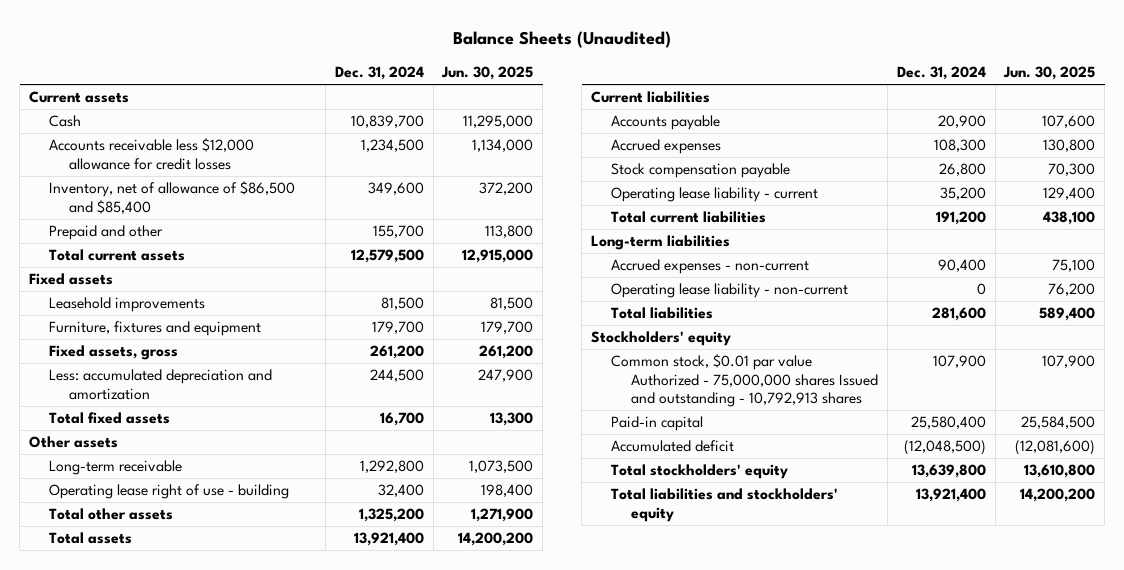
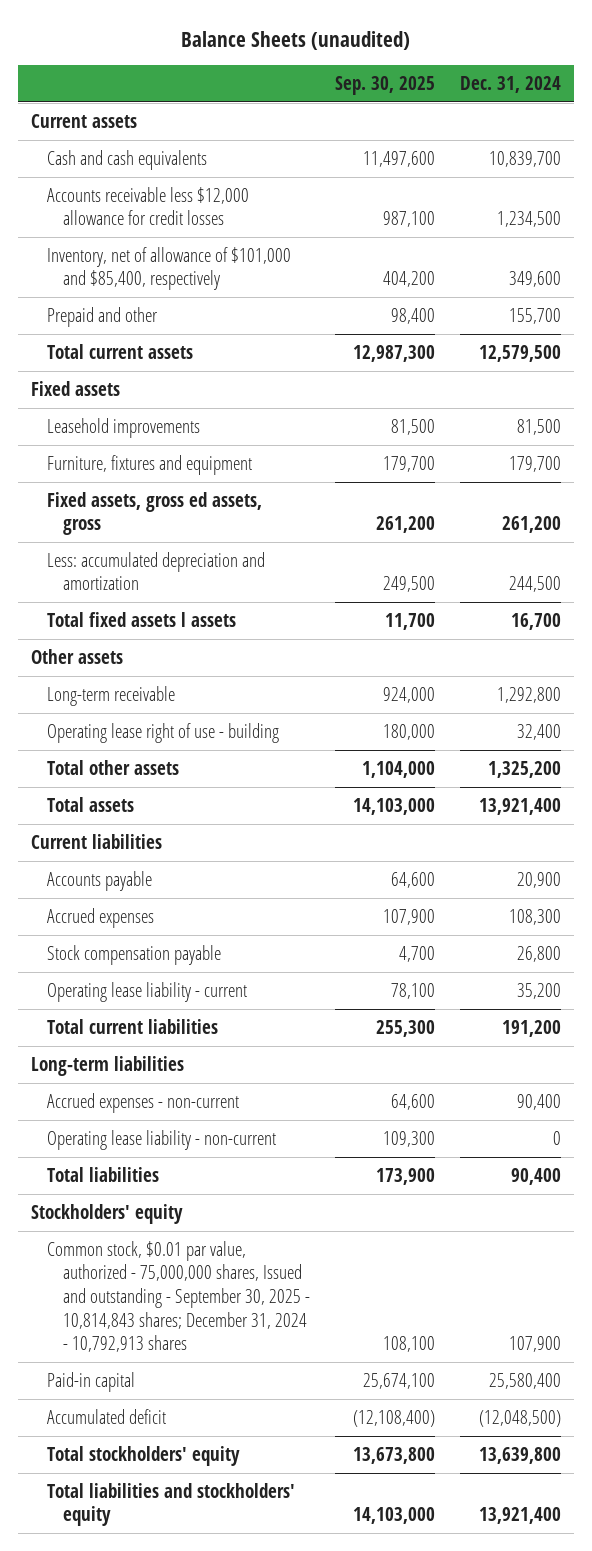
- Balance Sheets (Unaudited)
+ Balance Sheets (unaudited)
- | Dec. 31, 2024 | Jun. 30, 2025
+ | Sep. 30, 2025 | Dec. 31, 2024
- Cash | 10,839,700 | 11,295,000
+ Cash and cash equivalents | 11,497,600 | 10,839,700
- Inventory, net of allowance of $86,500 and $85,400 | 349,600 | 372,200
+ Inventory, net of allowance of $101,000 and $85,400, respectively | 404,200 | 349,600
- Fixed assets, gross | 261,200 | 261,200
+ Fixed assets, gross ed assets, gross | 261,200 | 261,200
- Total fixed assets | 16,700 | 13,300
+ Total fixed assets l assets | 11,700 | 16,700
- Total liabilities | 281,600 | 589,400
+ Total liabilities | 173,900 | 90,400
- Common stock, $0.01 par value Authorized - 75,000,000 shares Issued and outstanding - 10,792,913 shares | 107,900 | 107,900
+ Common stock, $0.01 par value, authorized - 75,000,000 shares, Issued and outstanding - September 30, 2025 - 10,814,843 shares; December 31, 2024 - 10,792,913 shares | 108,100 | 107,900

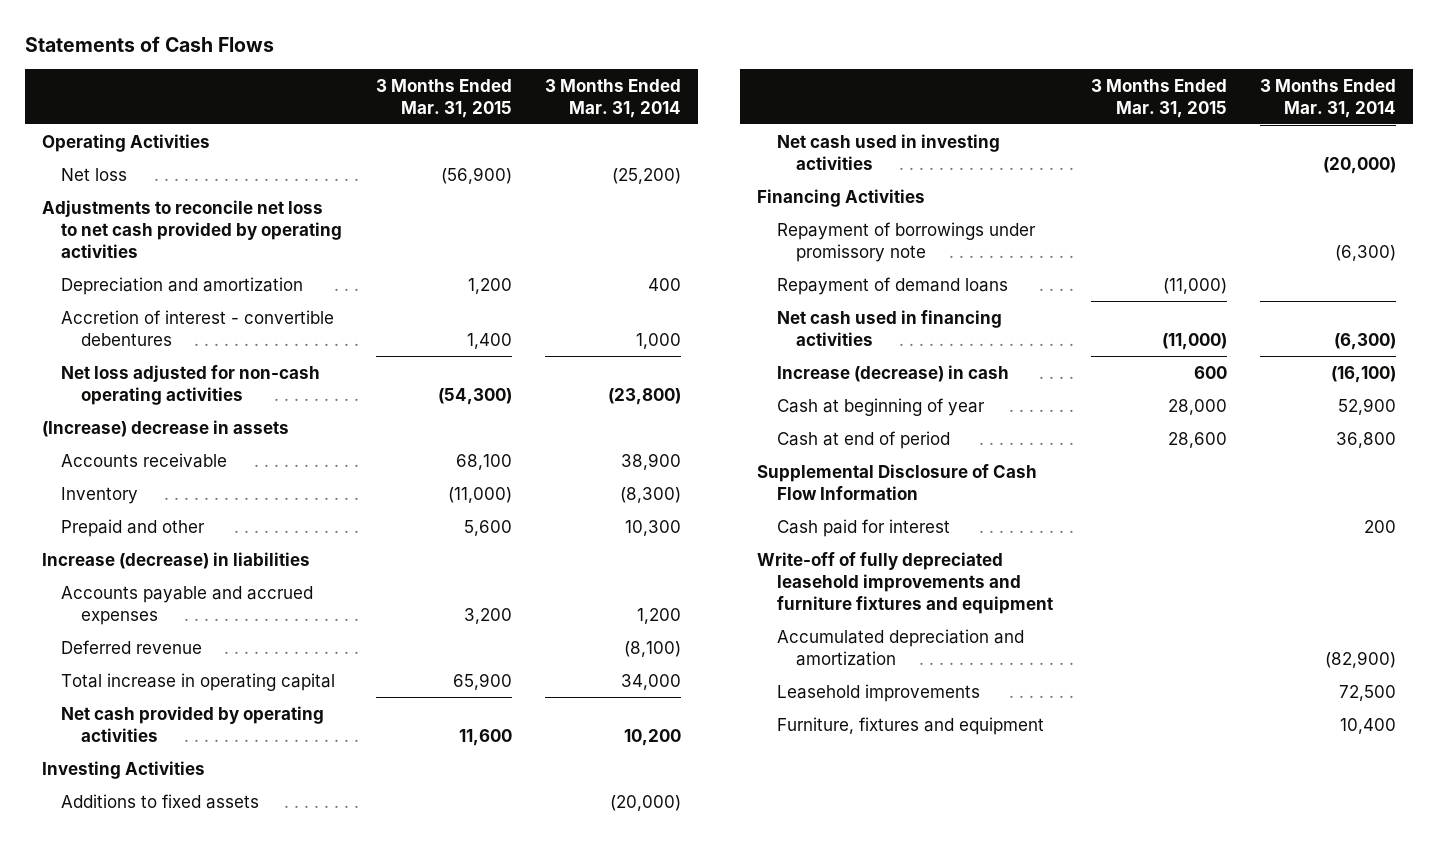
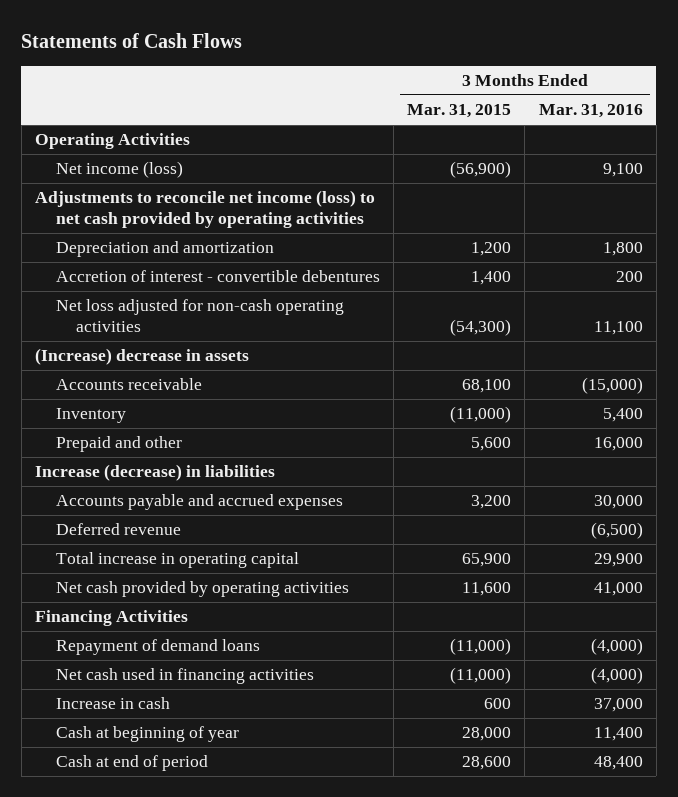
- | 3 Months Ended Mar. 31, 2015 | 3 Months Ended Mar. 31, 2014
+ | 3 Months Ended Mar. 31, 2015 | 3 Months Ended Mar. 31, 2016
- Net loss | (56,900) | (25,200)
- Adjustments to reconcile net loss to net cash provided by operating activities
+ Net income (loss) | (56,900) | 9,100
+ Adjustments to reconcile net income (loss) to net cash provided by operating activities
- Investing Activities
- Additions to fixed assets | | (20,000)
- Net cash used in investing activities | | (20,000)
- Repayment of borrowings under promissory note | | (6,300)
- Increase (decrease) in cash | 600 | (16,100)
+ Increase in cash | 600 | 37,000
- Supplemental Disclosure of Cash Flow Information
- Cash paid for interest | | 200
- Write-off of fully depreciated leasehold improvements and furniture fixtures and equipment
- Accumulated depreciation and amortization | | (82,900)
- Leasehold improvements | | 72,500
- Furniture, fixtures and equipment | | 10,400

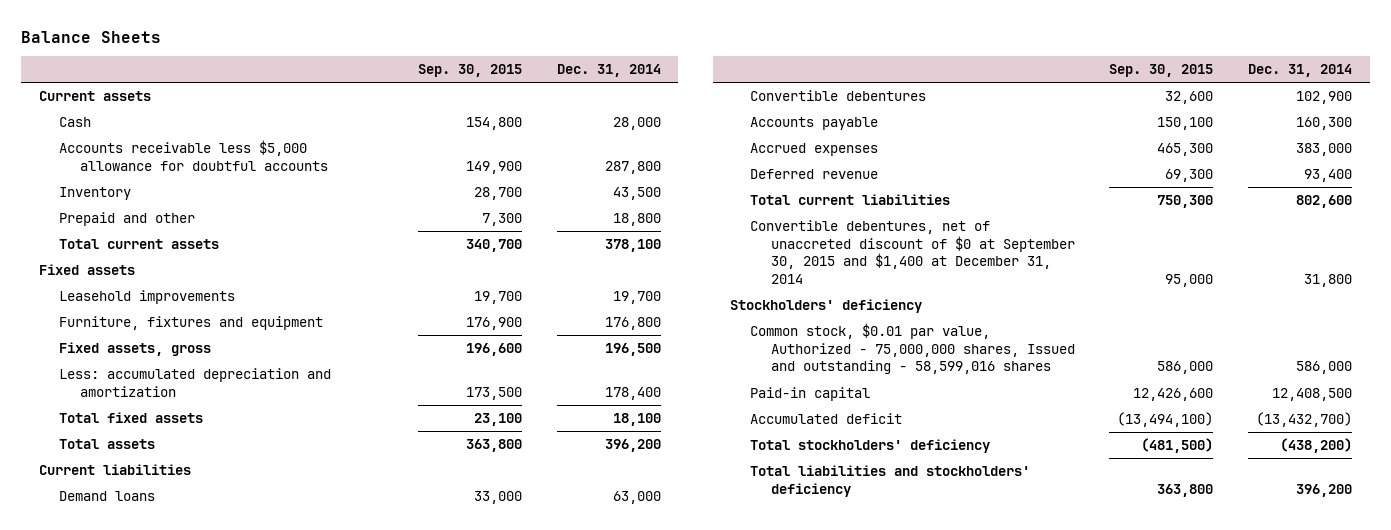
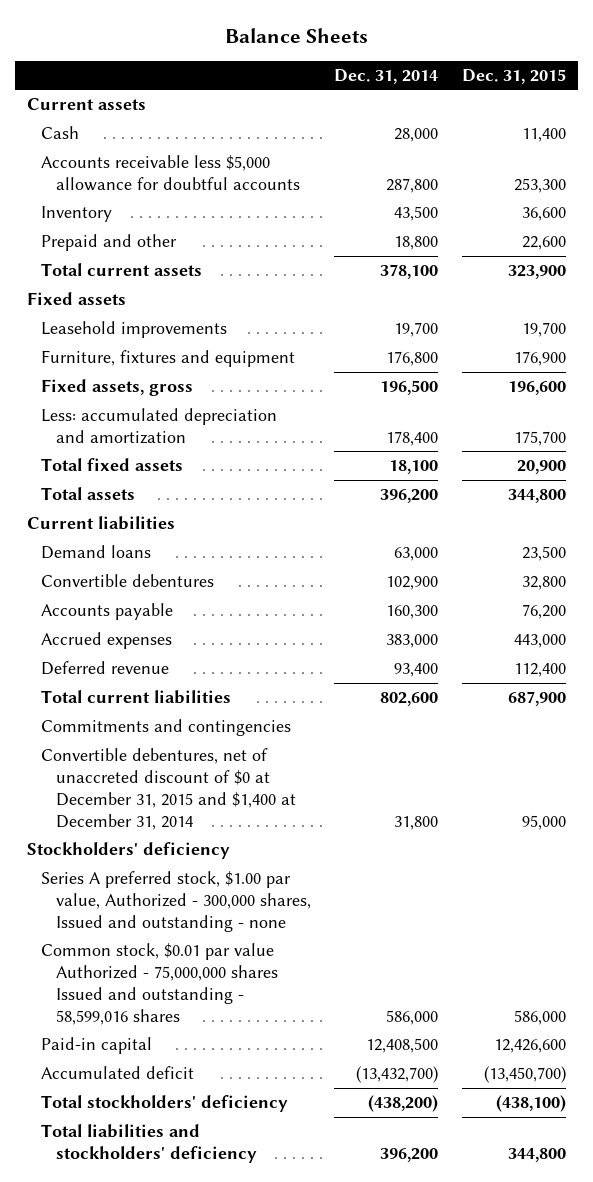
- | Sep. 30, 2015 | Dec. 31, 2014
+ | Dec. 31, 2014 | Dec. 31, 2015
- Convertible debentures, net of unaccreted discount of $0 at September 30, 2015 and $1,400 at December 31, 2014 | 95,000 | 31,800
+ Commitments and contingencies
+ Convertible debentures, net of unaccreted discount of $0 at December 31, 2015 and $1,400 at December 31, 2014 | 31,800 | 95,000
- Common stock, $0.01 par value, Authorized - 75,000,000 shares, Issued and outstanding - 58,599,016 shares | 586,000 | 586,000
+ Series A preferred stock, $1.00 par value, Authorized - 300,000 shares, Issued and outstanding - none
+ Common stock, $0.01 par value Authorized - 75,000,000 shares Issued and outstanding - 58,599,016 shares | 586,000 | 586,000

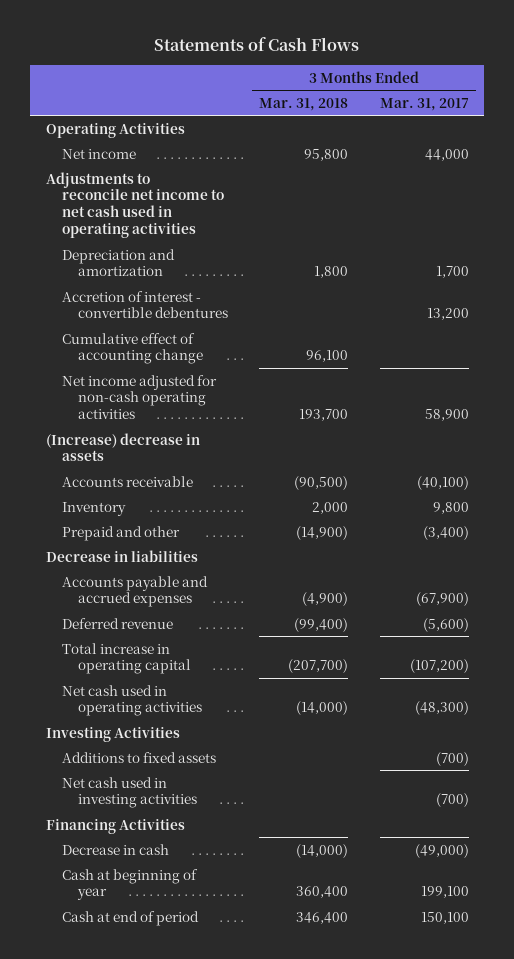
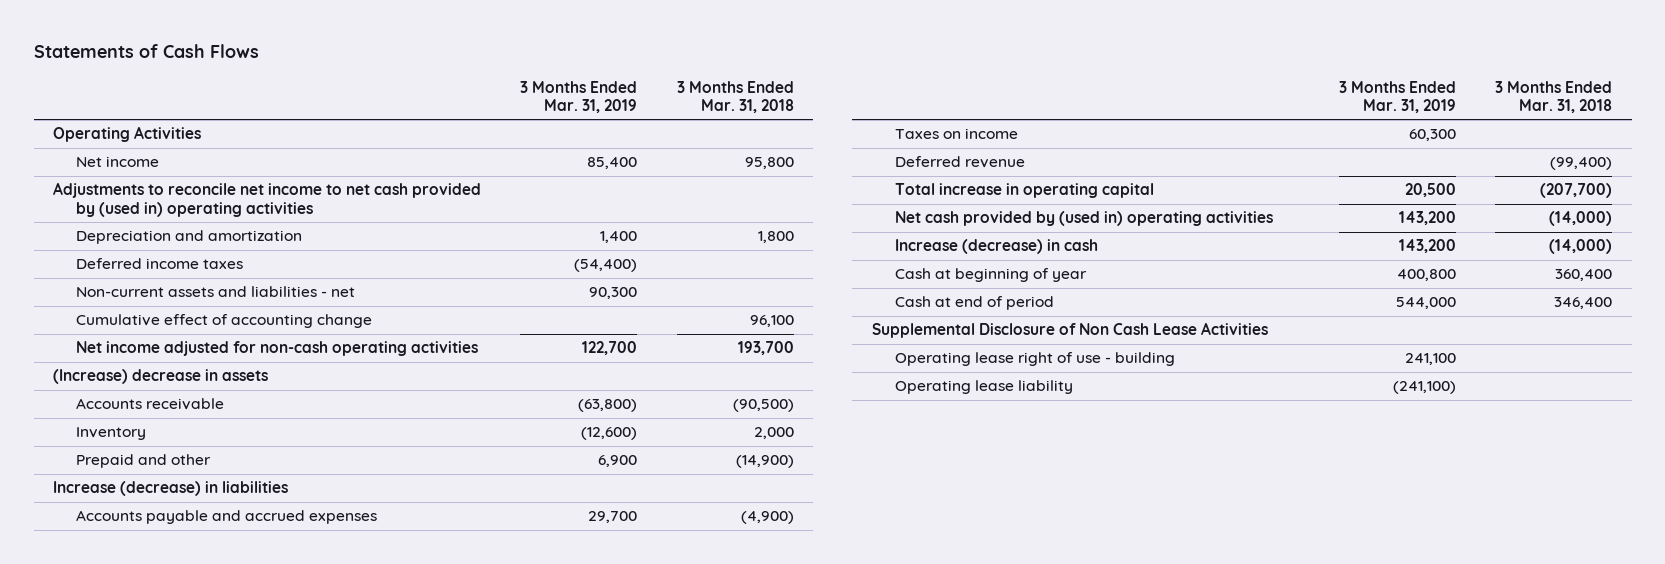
- | 3 Months Ended Mar. 31, 2018 | 3 Months Ended Mar. 31, 2017
+ | 3 Months Ended Mar. 31, 2019 | 3 Months Ended Mar. 31, 2018
- Adjustments to reconcile net income to net cash used in operating activities
+ Adjustments to reconcile net income to net cash provided by (used in) operating activities
- Accretion of interest - convertible debentures | | 13,200
+ Deferred income taxes | (54,400) |
+ Non-current assets and liabilities - net | 90,300 |
- Decrease in liabilities
+ Increase (decrease) in liabilities
+ Taxes on income | 60,300 |
- Net cash used in operating activities | (14,000) | (48,300)
- Investing Activities
- Additions to fixed assets | | (700)
- Net cash used in investing activities | | (700)
- Financing Activities
- Decrease in cash | (14,000) | (49,000)
+ Net cash provided by (used in) operating activities | 143,200 | (14,000)
+ Increase (decrease) in cash | 143,200 | (14,000)
+ Supplemental Disclosure of Non Cash Lease Activities
+ Operating lease right of use - building | 241,100 |
+ Operating lease liability | (241,100) |

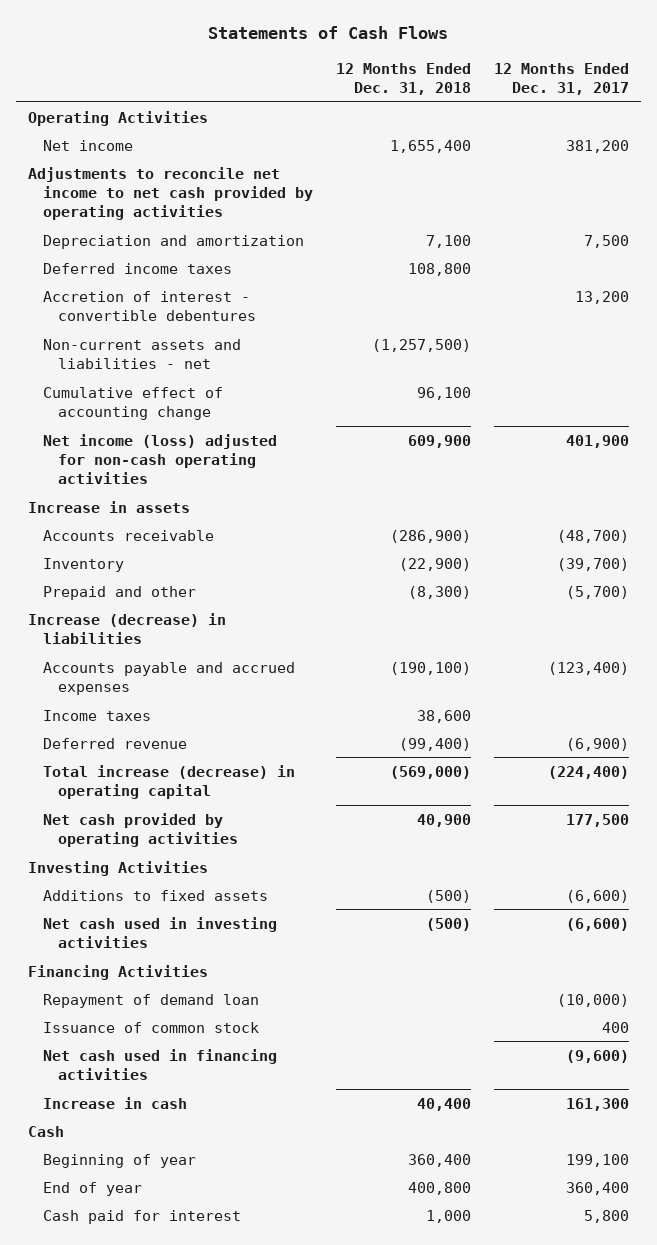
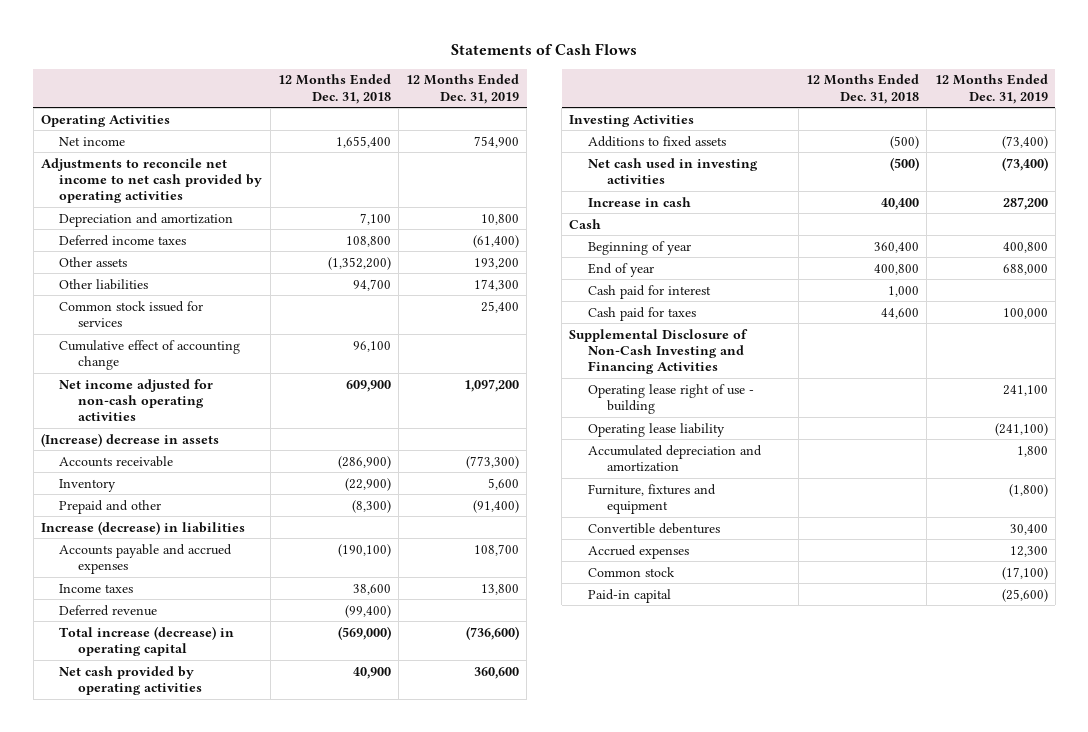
- | 12 Months Ended Dec. 31, 2018 | 12 Months Ended Dec. 31, 2017
+ | 12 Months Ended Dec. 31, 2018 | 12 Months Ended Dec. 31, 2019
- Accretion of interest - convertible debentures | | 13,200
- Non-current assets and liabilities - net | (1,257,500) |
+ Other assets | (1,352,200) | 193,200
+ Other liabilities | 94,700 | 174,300
+ Common stock issued for services | | 25,400
- Net income (loss) adjusted for non-cash operating activities | 609,900 | 401,900
- Increase in assets
+ Net income adjusted for non-cash operating activities | 609,900 | 1,097,200
+ (Increase) decrease in assets
- Financing Activities
- Repayment of demand loan | | (10,000)
- Issuance of common stock | | 400
- Net cash used in financing activities | | (9,600)
+ Cash paid for taxes | 44,600 | 100,000
+ Supplemental Disclosure of Non-Cash Investing and Financing Activities
+ Operating lease right of use - building | | 241,100
+ Operating lease liability | | (241,100)
+ Accumulated depreciation and amortization | | 1,800
+ Furniture, fixtures and equipment | | (1,800)
+ Convertible debentures | | 30,400
+ Accrued expenses | | 12,300
+ Common stock | | (17,100)
+ Paid-in capital | | (25,600)

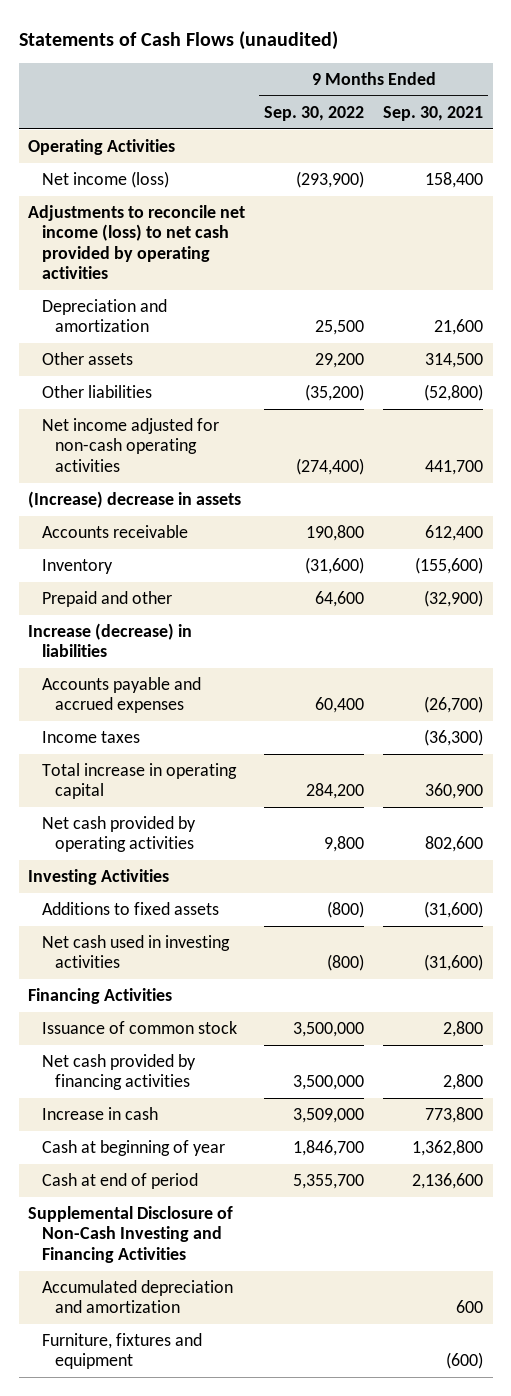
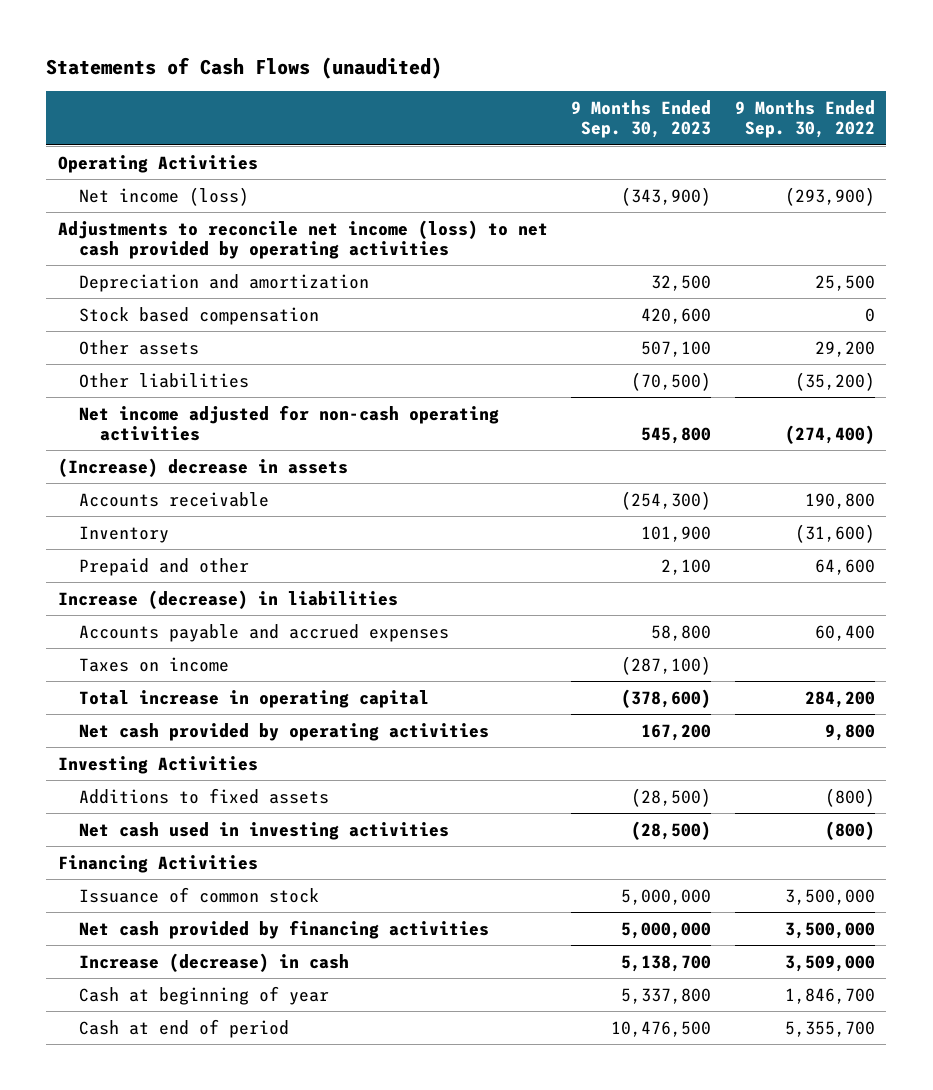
- | 9 Months Ended Sep. 30, 2022 | 9 Months Ended Sep. 30, 2021
+ | 9 Months Ended Sep. 30, 2023 | 9 Months Ended Sep. 30, 2022
+ Stock based compensation | 420,600 | 0
- Income taxes | | (36,300)
+ Taxes on income | (287,100) |
- Increase in cash | 3,509,000 | 773,800
+ Increase (decrease) in cash | 5,138,700 | 3,509,000
- Supplemental Disclosure of Non-Cash Investing and Financing Activities
- Accumulated depreciation and amortization | | 600
- Furniture, fixtures and equipment | | (600)

